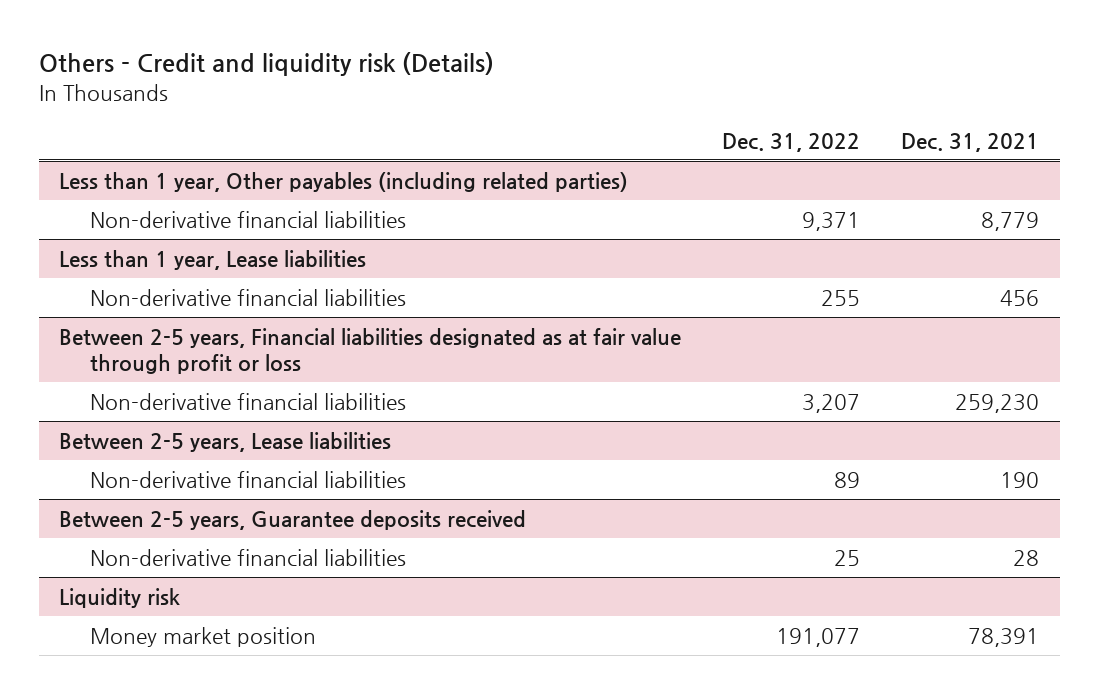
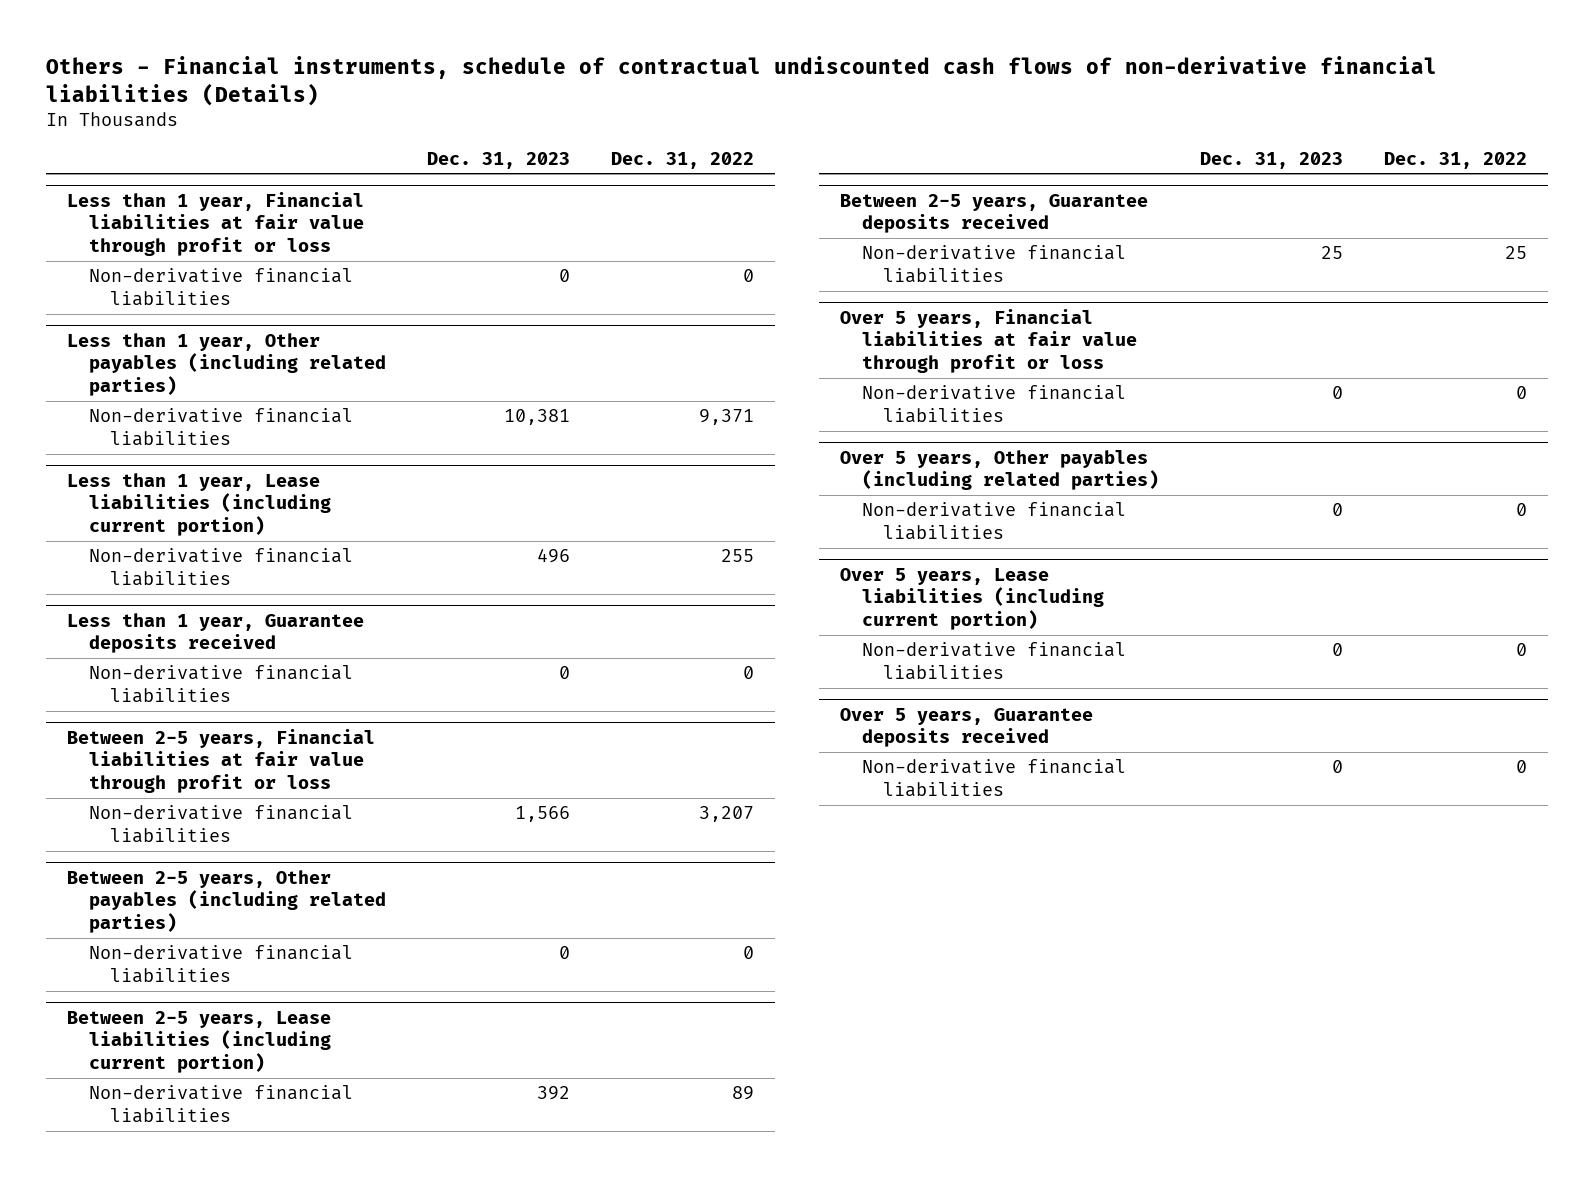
- Others - Credit and liquidity risk (Details)
+ Others - Financial instruments, schedule of contractual undiscounted cash flows of non-derivative financial liabilities (Details)
- | Dec. 31, 2022 | Dec. 31, 2021
+ | Dec. 31, 2023 | Dec. 31, 2022
+ Less than 1 year, Financial liabilities at fair value through profit or loss
+ Non-derivative financial liabilities | 0 | 0
- Less than 1 year, Lease liabilities
+ Less than 1 year, Lease liabilities (including current portion)
- Between 2-5 years, Financial liabilities designated as at fair value through profit or loss
+ Less than 1 year, Guarantee deposits received
+ Non-derivative financial liabilities | 0 | 0
+ Between 2-5 years, Financial liabilities at fair value through profit or loss
- Between 2-5 years, Lease liabilities
+ Between 2-5 years, Other payables (including related parties)
+ Non-derivative financial liabilities | 0 | 0
+ Between 2-5 years, Lease liabilities (including current portion)
- Liquidity risk
- Money market position | 191,077 | 78,391
+ Over 5 years, Financial liabilities at fair value through profit or loss
+ Non-derivative financial liabilities | 0 | 0
+ Over 5 years, Other payables (including related parties)
+ Non-derivative financial liabilities | 0 | 0
+ Over 5 years, Lease liabilities (including current portion)
+ Non-derivative financial liabilities | 0 | 0
+ Over 5 years, Guarantee deposits received
+ Non-derivative financial liabilities | 0 | 0

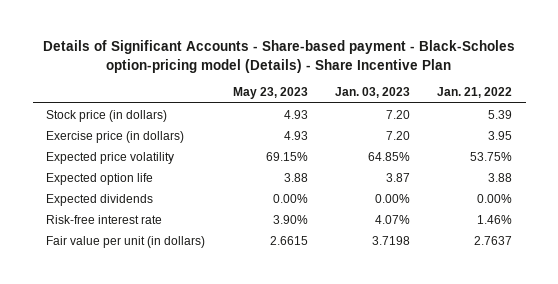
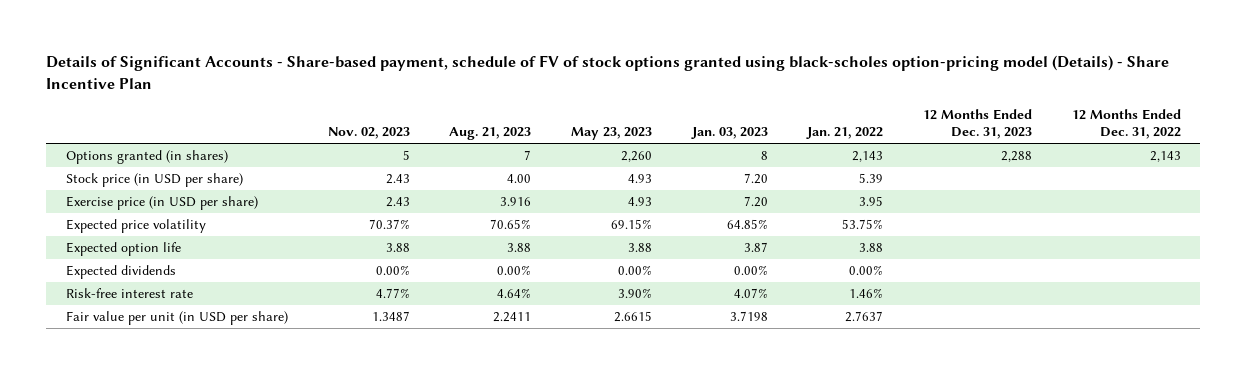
- Details of Significant Accounts - Share-based payment - Black-Scholes option-pricing model (Details) - Share Incentive Plan
+ Details of Significant Accounts - Share-based payment, schedule of FV of stock options granted using black-scholes option-pricing model (Details) - Share Incentive Plan
- | May 23, 2023 | Jan. 03, 2023 | Jan. 21, 2022
+ | Nov. 02, 2023 | Aug. 21, 2023 | May 23, 2023 | Jan. 03, 2023 | Jan. 21, 2022 | 12 Months Ended Dec. 31, 2023 | 12 Months Ended Dec. 31, 2022
- Stock price (in dollars) | 4.93 | 7.20 | 5.39
- Exercise price (in dollars) | 4.93 | 7.20 | 3.95
+ Options granted (in shares) | 5 | 7 | 2,260 | 8 | 2,143 | 2,288 | 2,143
+ Stock price (in USD per share) | 2.43 | 4.00 | 4.93 | 7.20 | 5.39 | |
+ Exercise price (in USD per share) | 2.43 | 3.916 | 4.93 | 7.20 | 3.95 | |
- Fair value per unit (in dollars) | 2.6615 | 3.7198 | 2.7637
+ Fair value per unit (in USD per share) | 1.3487 | 2.2411 | 2.6615 | 3.7198 | 2.7637 | |

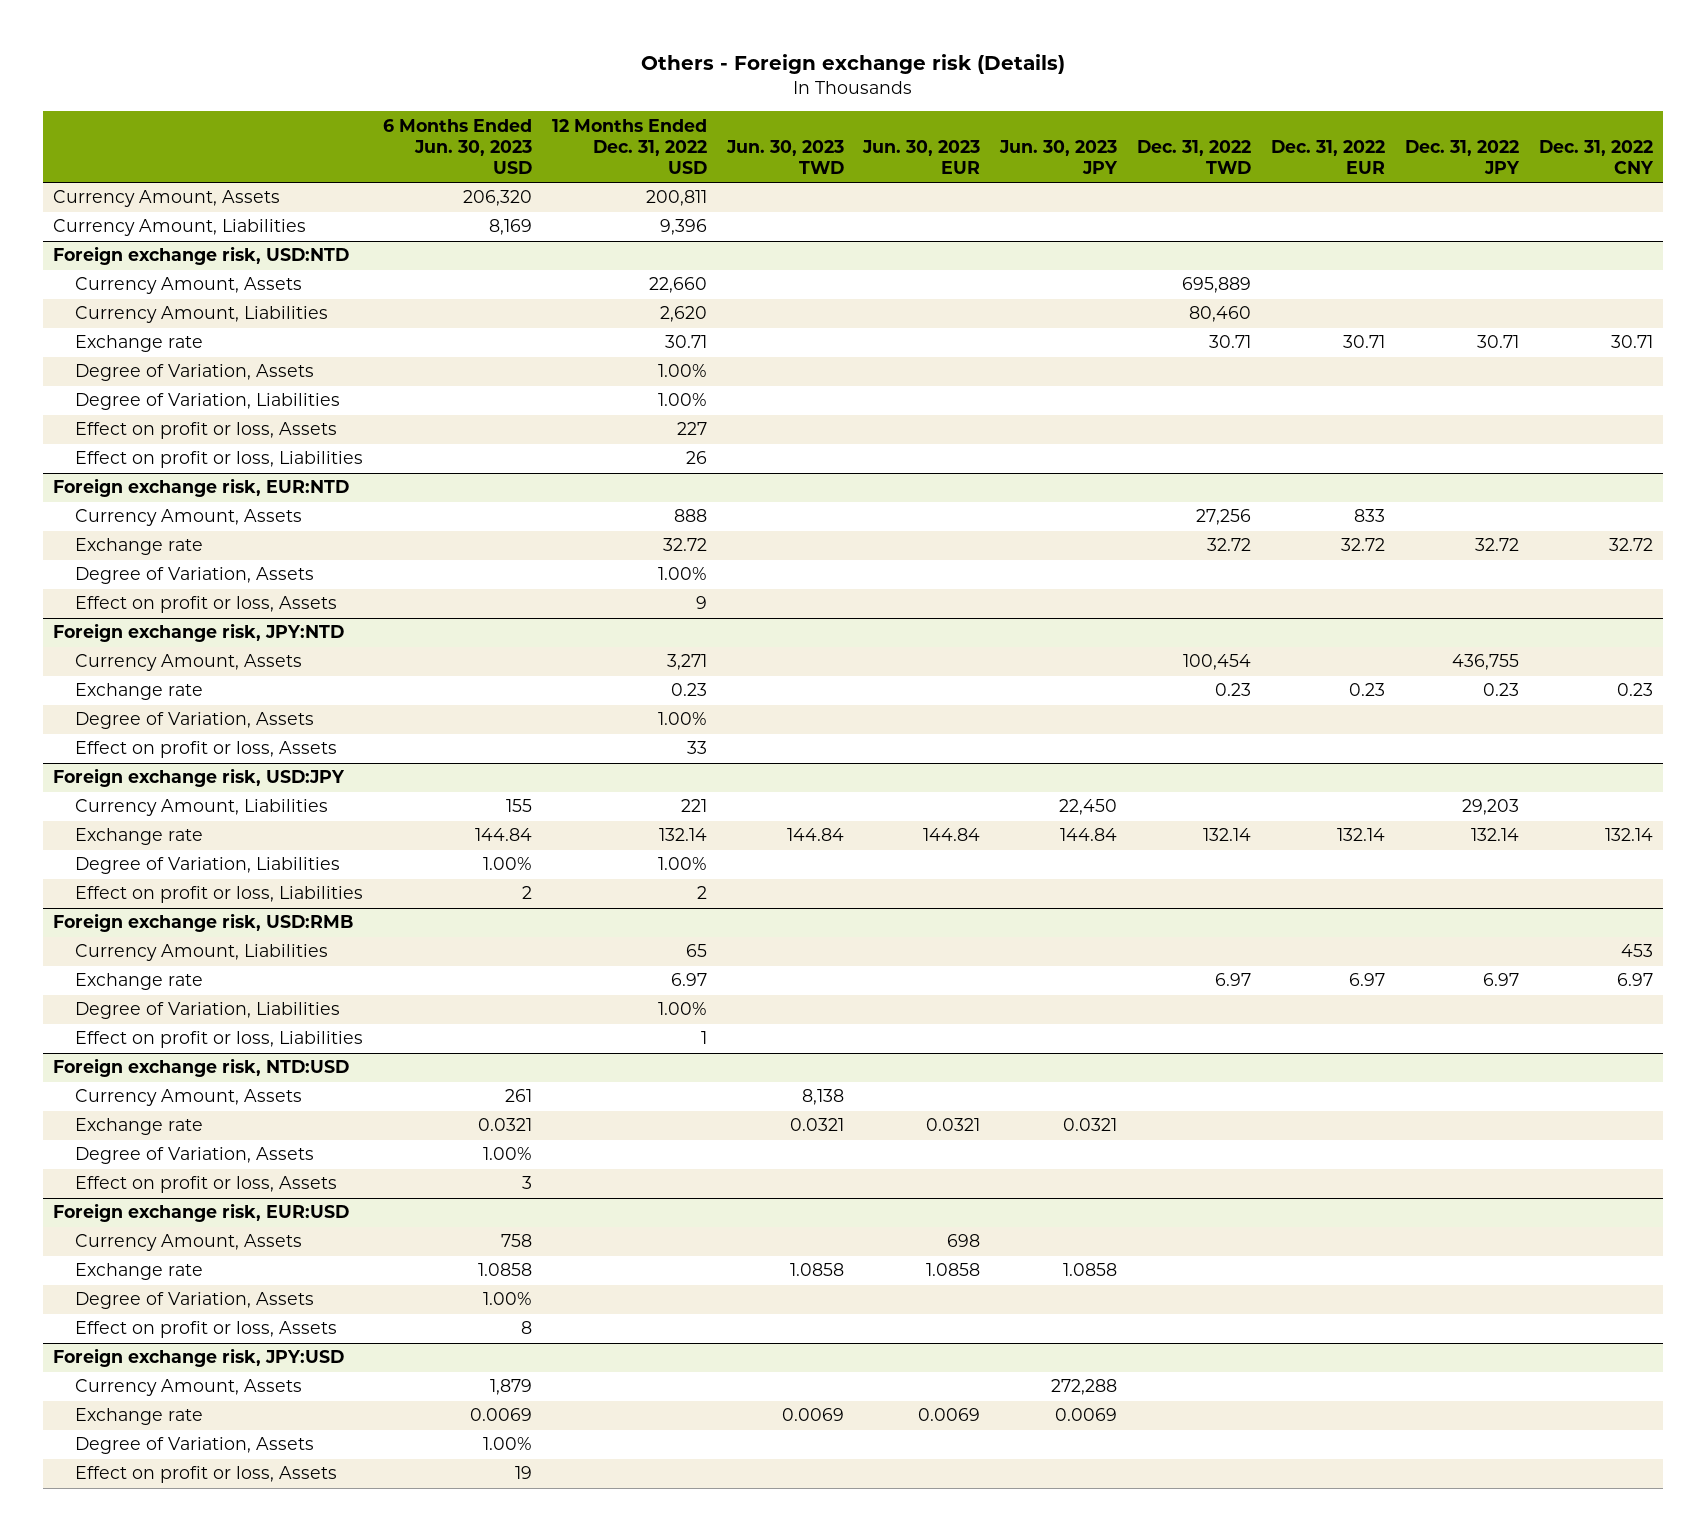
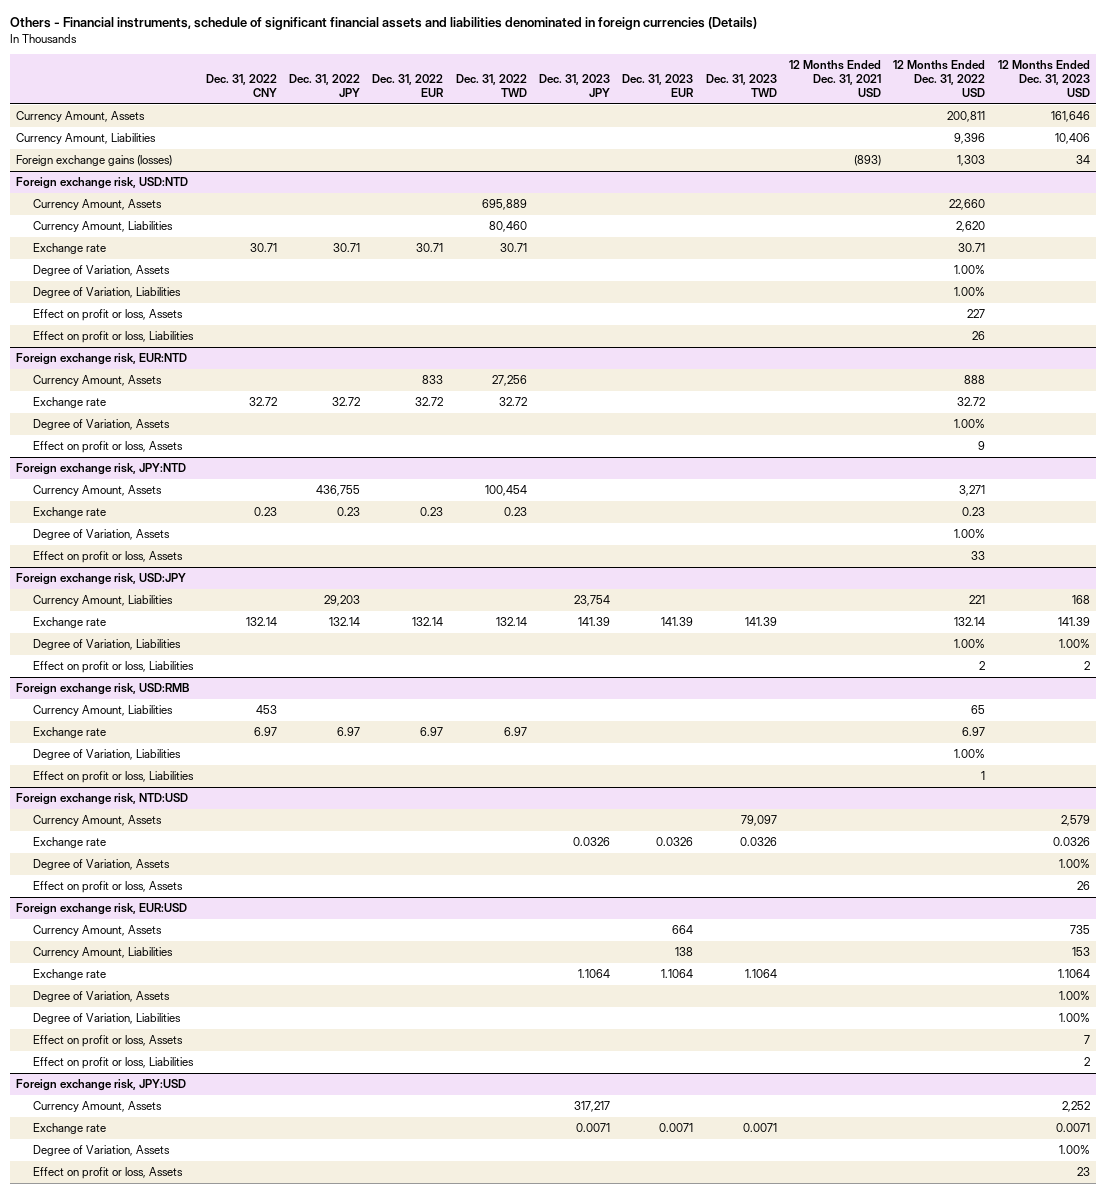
- Others - Foreign exchange risk (Details)
+ Others - Financial instruments, schedule of significant financial assets and liabilities denominated in foreign currencies (Details)
- | 6 Months Ended Jun. 30, 2023 USD | 12 Months Ended Dec. 31, 2022 USD | Jun. 30, 2023 TWD | Jun. 30, 2023 EUR | Jun. 30, 2023 JPY | Dec. 31, 2022 TWD | Dec. 31, 2022 EUR | Dec. 31, 2022 JPY | Dec. 31, 2022 CNY
+ | Dec. 31, 2022 CNY | Dec. 31, 2022 JPY | Dec. 31, 2022 EUR | Dec. 31, 2022 TWD | Dec. 31, 2023 JPY | Dec. 31, 2023 EUR | Dec. 31, 2023 TWD | 12 Months Ended Dec. 31, 2021 USD | 12 Months Ended Dec. 31, 2022 USD | 12 Months Ended Dec. 31, 2023 USD
+ Foreign exchange gains (losses) | | | | | | | | (893) | 1,303 | 34
@ Foreign exchange risk, EUR:USD
+ Currency Amount, Liabilities | | | | | | 138 | | | | 153
+ Degree of Variation, Liabilities | | | | | | | | | | 1.00%
+ Effect on profit or loss, Liabilities | | | | | | | | | | 2

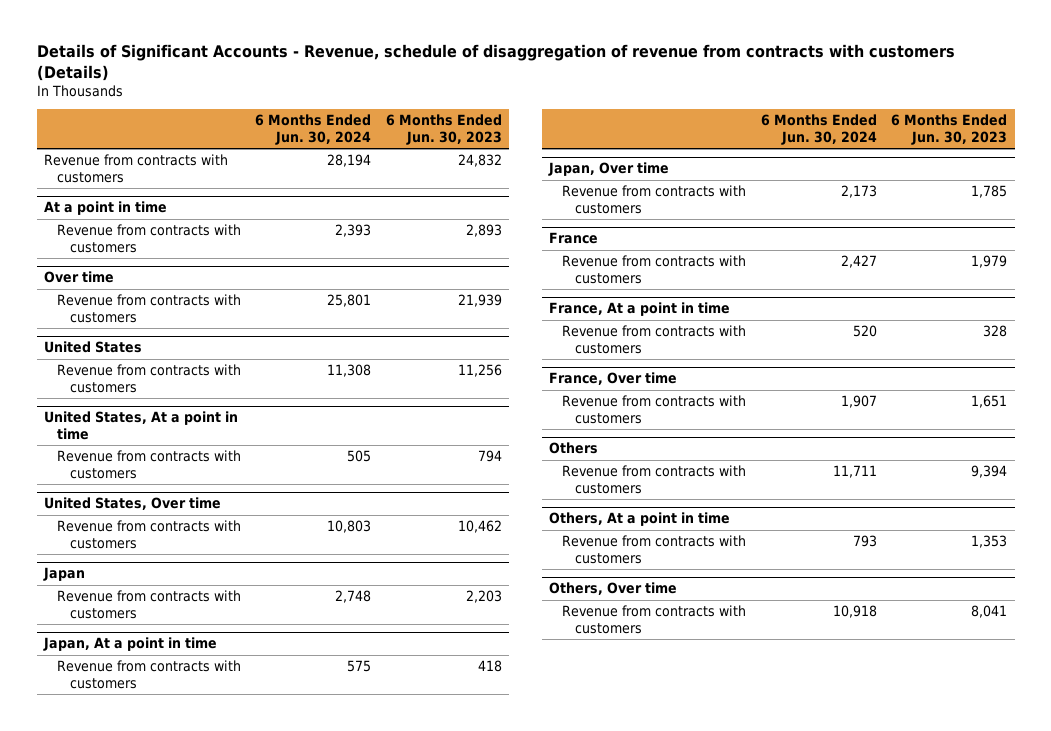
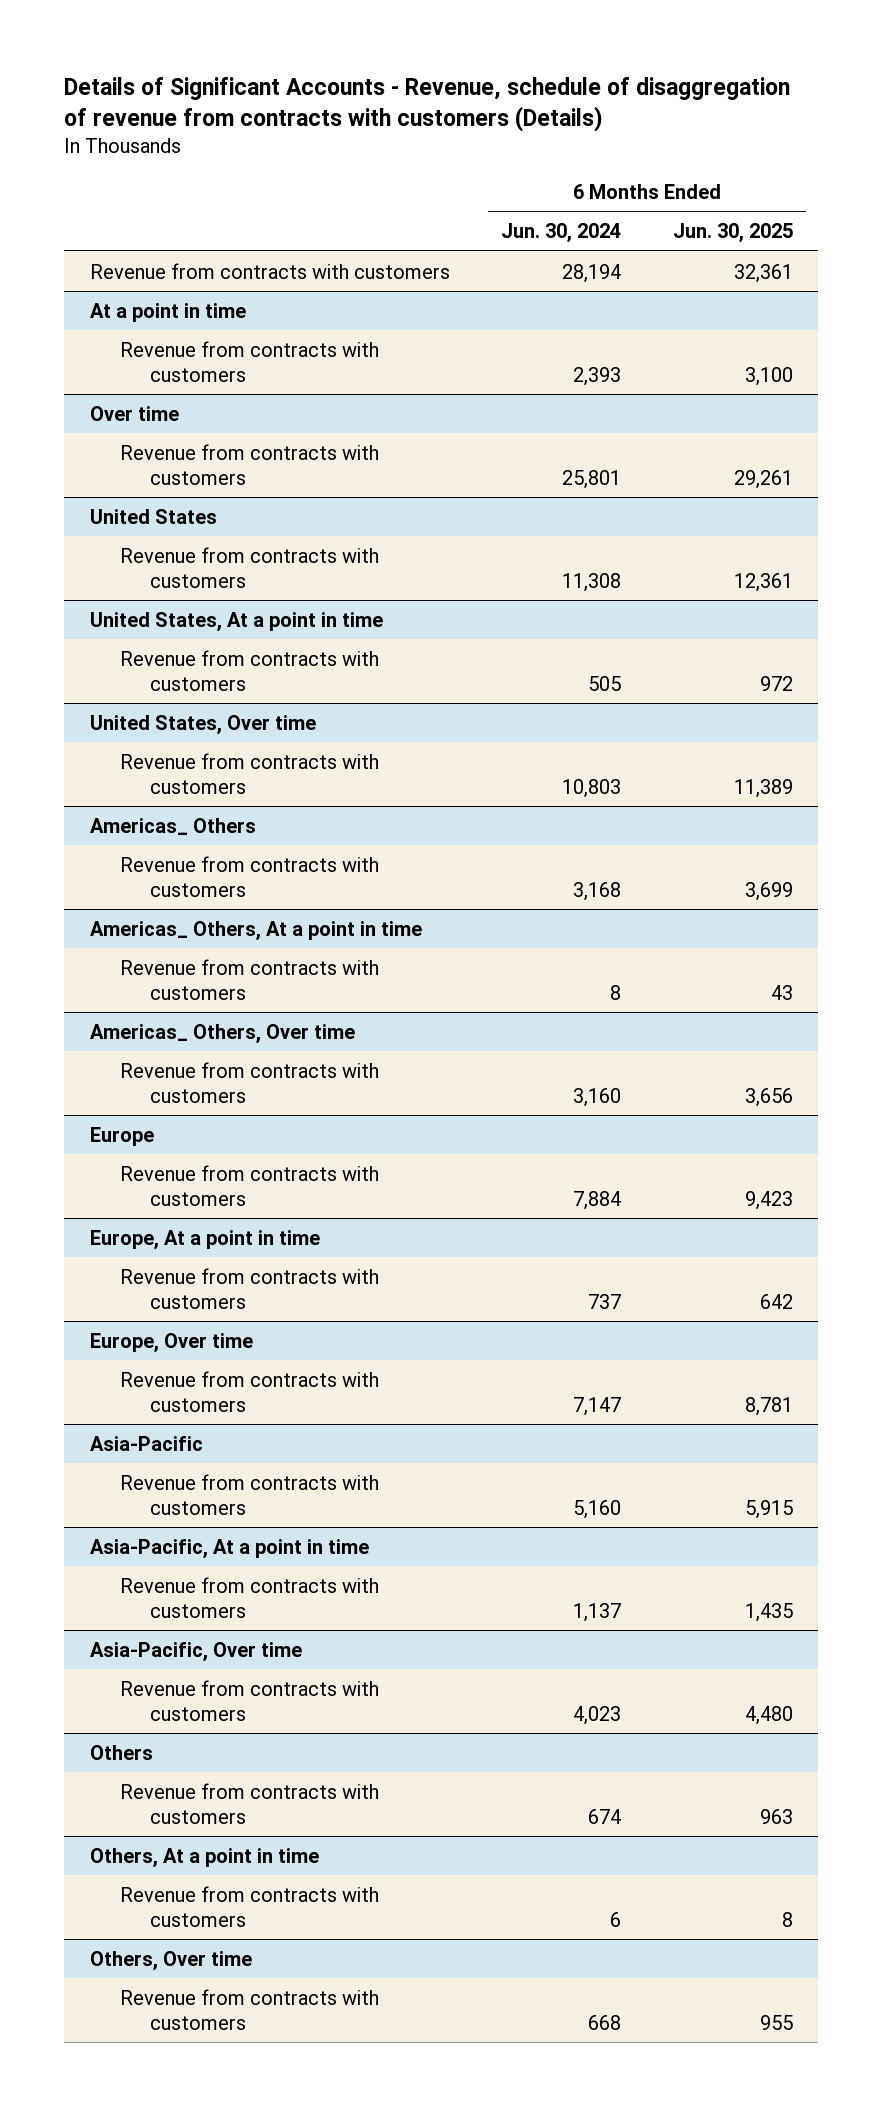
- | 6 Months Ended Jun. 30, 2024 | 6 Months Ended Jun. 30, 2023
+ | 6 Months Ended Jun. 30, 2024 | 6 Months Ended Jun. 30, 2025
- Japan
- Revenue from contracts with customers | 2,748 | 2,203
- Japan, At a point in time
- Revenue from contracts with customers | 575 | 418
- Japan, Over time
- Revenue from contracts with customers | 2,173 | 1,785
- France
- Revenue from contracts with customers | 2,427 | 1,979
- France, At a point in time
- Revenue from contracts with customers | 520 | 328
- France, Over time
- Revenue from contracts with customers | 1,907 | 1,651
+ Americas_ Others
+ Revenue from contracts with customers | 3,168 | 3,699
+ Americas_ Others, At a point in time
+ Revenue from contracts with customers | 8 | 43
+ Americas_ Others, Over time
+ Revenue from contracts with customers | 3,160 | 3,656
+ Europe
+ Revenue from contracts with customers | 7,884 | 9,423
+ Europe, At a point in time
+ Revenue from contracts with customers | 737 | 642
+ Europe, Over time
+ Revenue from contracts with customers | 7,147 | 8,781
+ Asia-Pacific
+ Revenue from contracts with customers | 5,160 | 5,915
+ Asia-Pacific, At a point in time
+ Revenue from contracts with customers | 1,137 | 1,435
+ Asia-Pacific, Over time
+ Revenue from contracts with customers | 4,023 | 4,480
@ Others
- Revenue from contracts with customers | 11,711 | 9,394
+ Revenue from contracts with customers | 674 | 963
@ Others, At a point in time
- Revenue from contracts with customers | 793 | 1,353
+ Revenue from contracts with customers | 6 | 8
@ Others, Over time
- Revenue from contracts with customers | 10,918 | 8,041
+ Revenue from contracts with customers | 668 | 955

